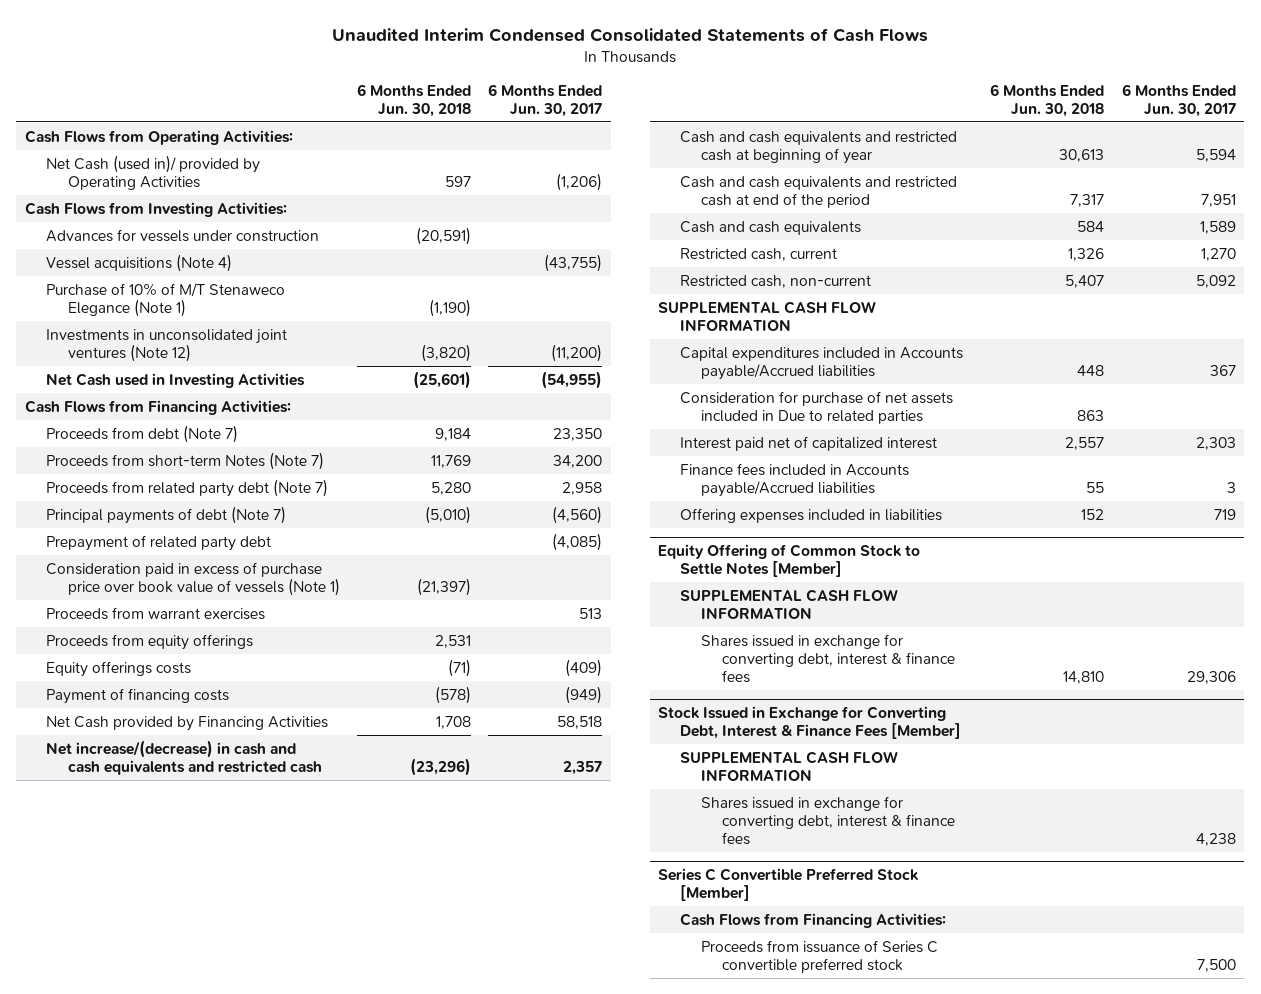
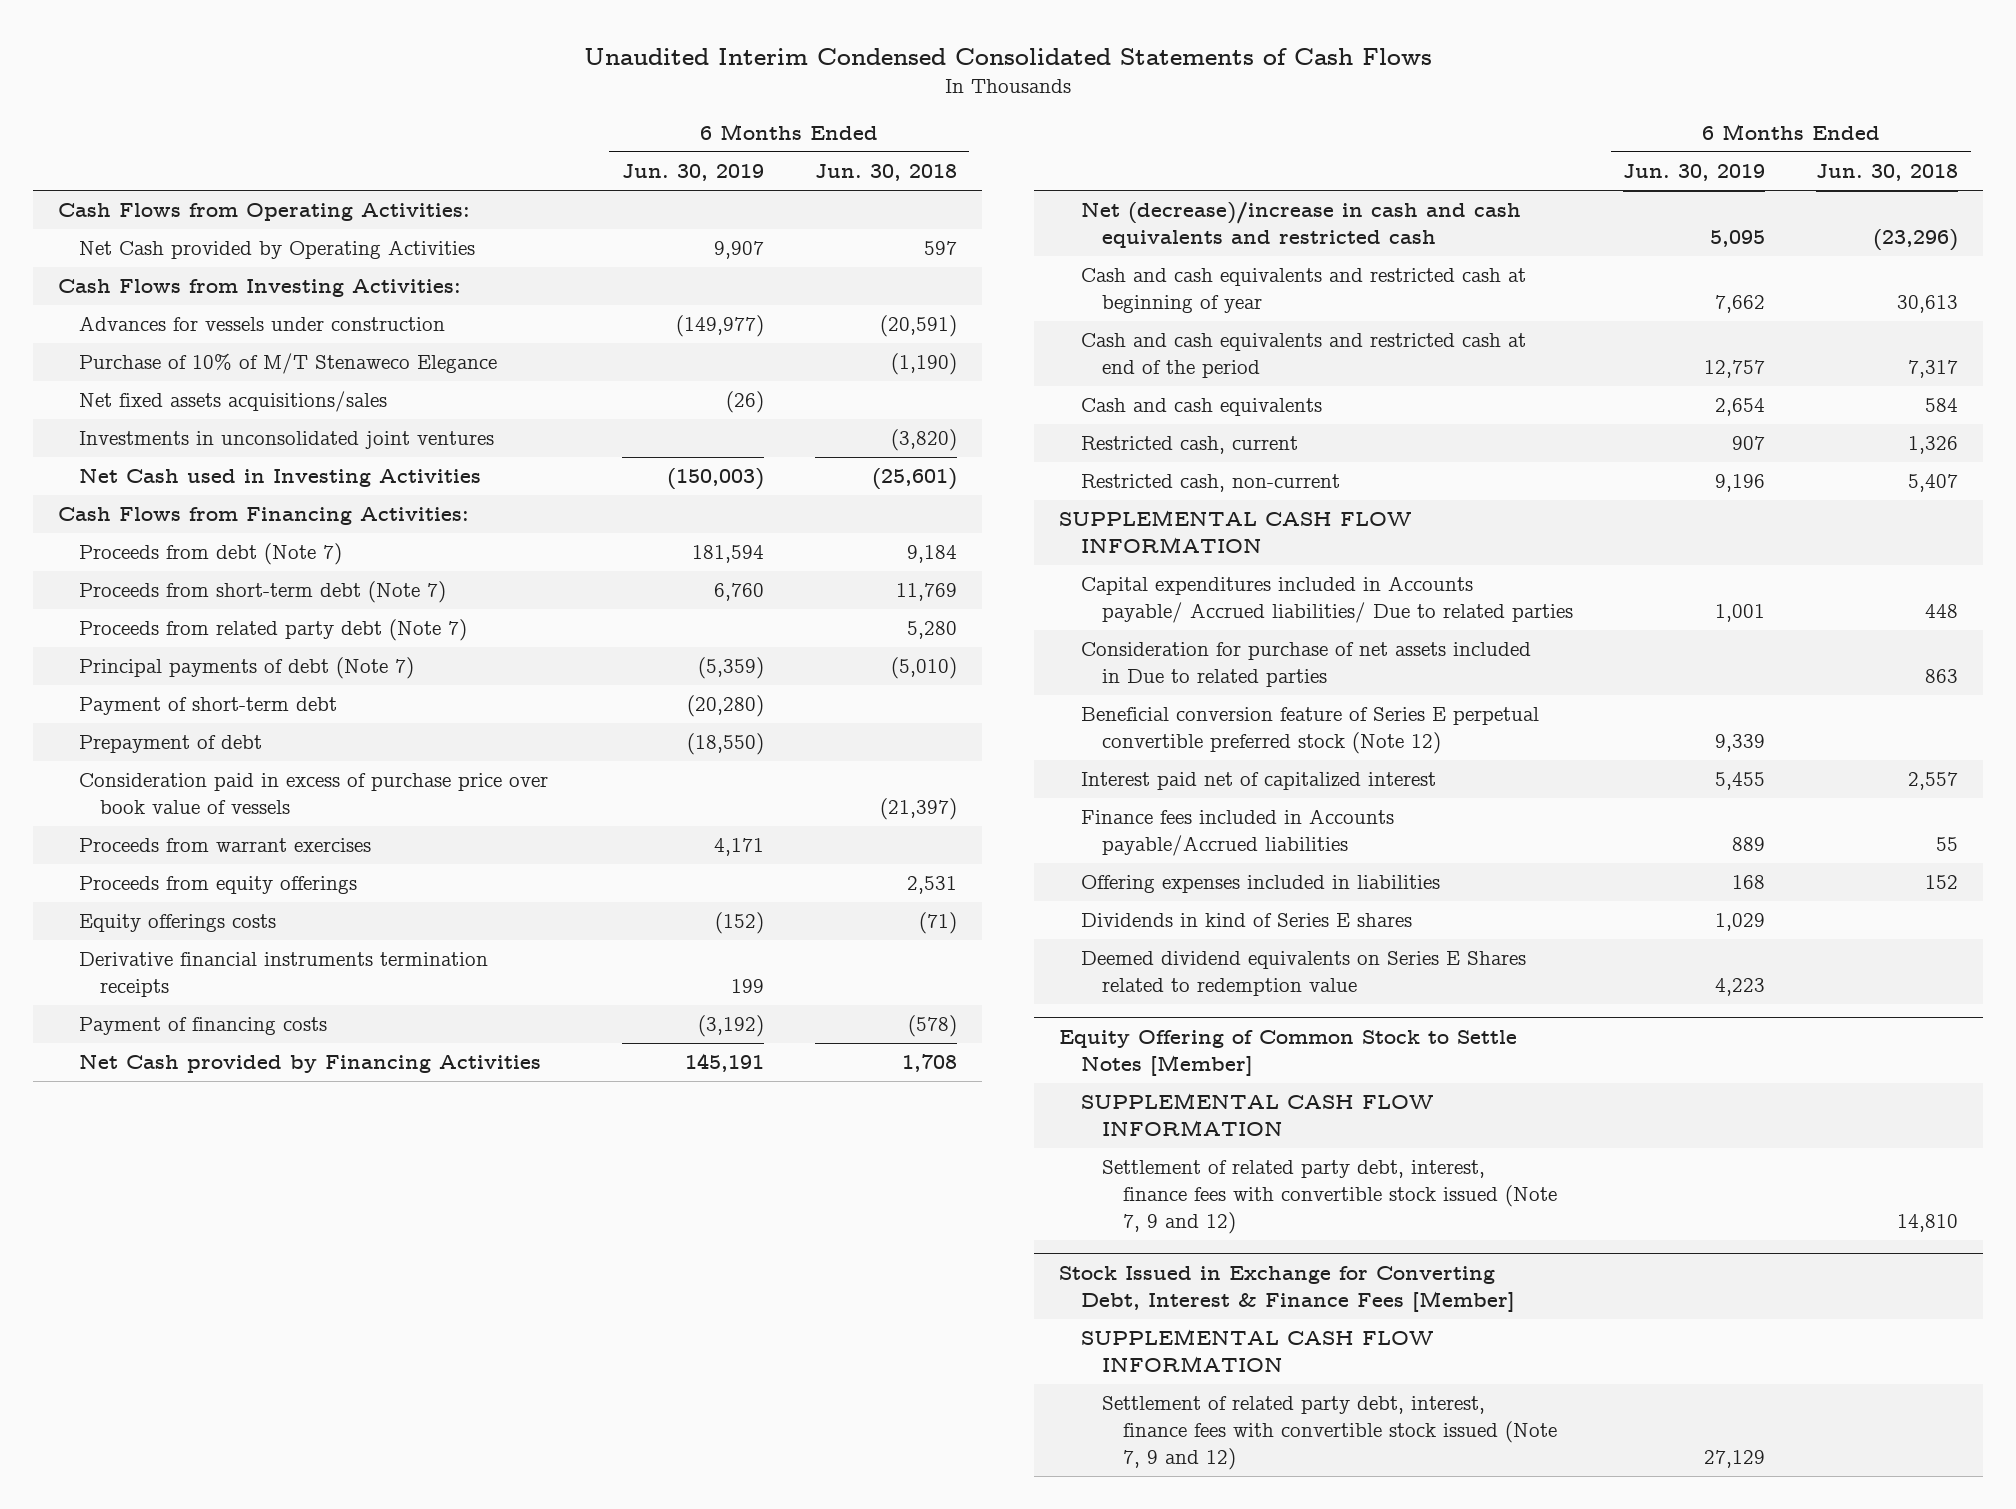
- | 6 Months Ended Jun. 30, 2018 | 6 Months Ended Jun. 30, 2017
+ | 6 Months Ended Jun. 30, 2019 | 6 Months Ended Jun. 30, 2018
- Net Cash (used in)/ provided by Operating Activities | 597 | (1,206)
+ Net Cash provided by Operating Activities | 9,907 | 597
- Vessel acquisitions (Note 4) | | (43,755)
- Purchase of 10% of M/T Stenaweco Elegance (Note 1) | (1,190) |
- Investments in unconsolidated joint ventures (Note 12) | (3,820) | (11,200)
+ Purchase of 10% of M/T Stenaweco Elegance | | (1,190)
+ Net fixed assets acquisitions/sales | (26) |
+ Investments in unconsolidated joint ventures | | (3,820)
- Proceeds from short-term Notes (Note 7) | 11,769 | 34,200
+ Proceeds from short-term debt (Note 7) | 6,760 | 11,769
- Prepayment of related party debt | | (4,085)
- Consideration paid in excess of purchase price over book value of vessels (Note 1) | (21,397) |
+ Payment of short-term debt | (20,280) |
+ Prepayment of debt | (18,550) |
+ Consideration paid in excess of purchase price over book value of vessels | | (21,397)
+ Derivative financial instruments termination receipts | 199 |
- Net increase/(decrease) in cash and cash equivalents and restricted cash | (23,296) | 2,357
+ Net (decrease)/increase in cash and cash equivalents and restricted cash | 5,095 | (23,296)
- Capital expenditures included in Accounts payable/Accrued liabilities | 448 | 367
+ Capital expenditures included in Accounts payable/ Accrued liabilities/ Due to related parties | 1,001 | 448
+ Beneficial conversion feature of Series E perpetual convertible preferred stock (Note 12) | 9,339 |
+ Dividends in kind of Series E shares | 1,029 |
+ Deemed dividend equivalents on Series E Shares related to redemption value | 4,223 |
@ Equity Offering of Common Stock to Settle Notes [Member]
- Shares issued in exchange for converting debt, interest & finance fees | 14,810 | 29,306
+ Settlement of related party debt, interest, finance fees with convertible stock issued (Note 7, 9 and 12) | | 14,810
@ Stock Issued in Exchange for Converting Debt, Interest & Finance Fees [Member]
- Shares issued in exchange for converting debt, interest & finance fees | | 4,238
- Series C Convertible Preferred Stock [Member]
- Cash Flows from Financing Activities:
- Proceeds from issuance of Series C convertible preferred stock | | 7,500
@ Stock Issued in Exchange for Converting Debt, Interest & Finance Fees [Member]
+ Settlement of related party debt, interest, finance fees with convertible stock issued (Note 7, 9 and 12) | 27,129 |

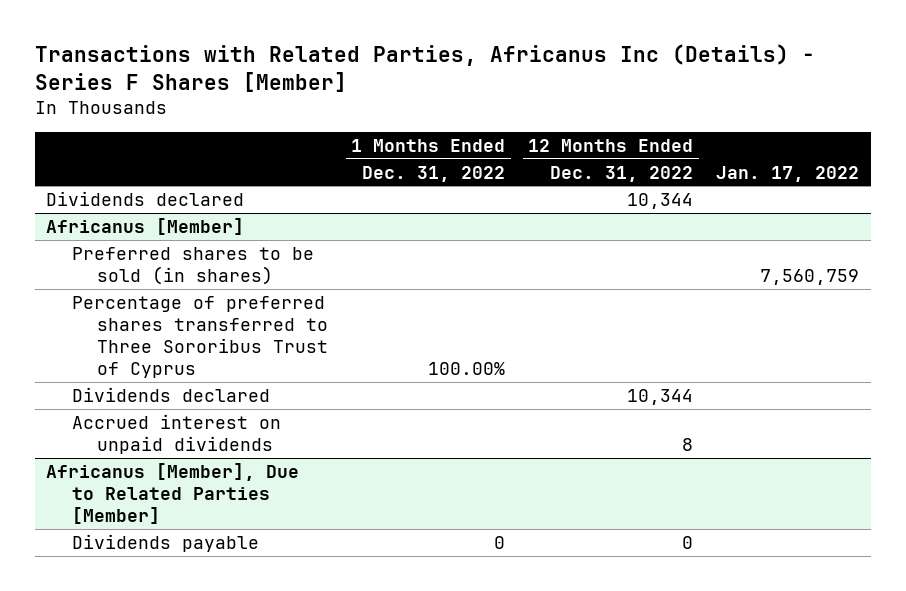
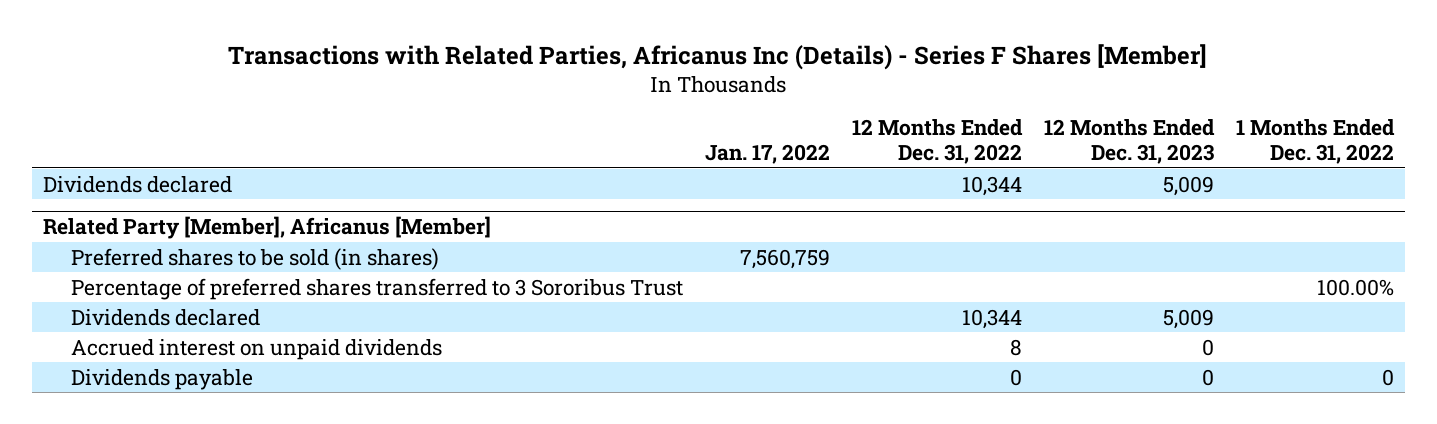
- | 1 Months Ended Dec. 31, 2022 | 12 Months Ended Dec. 31, 2022 | Jan. 17, 2022
+ | Jan. 17, 2022 | 12 Months Ended Dec. 31, 2022 | 12 Months Ended Dec. 31, 2023 | 1 Months Ended Dec. 31, 2022
- Africanus [Member]
+ Related Party [Member], Africanus [Member]
- Percentage of preferred shares transferred to Three Sororibus Trust of Cyprus | 100.00% | |
+ Percentage of preferred shares transferred to 3 Sororibus Trust | | | | 100.00%
- Africanus [Member], Due to Related Parties [Member]

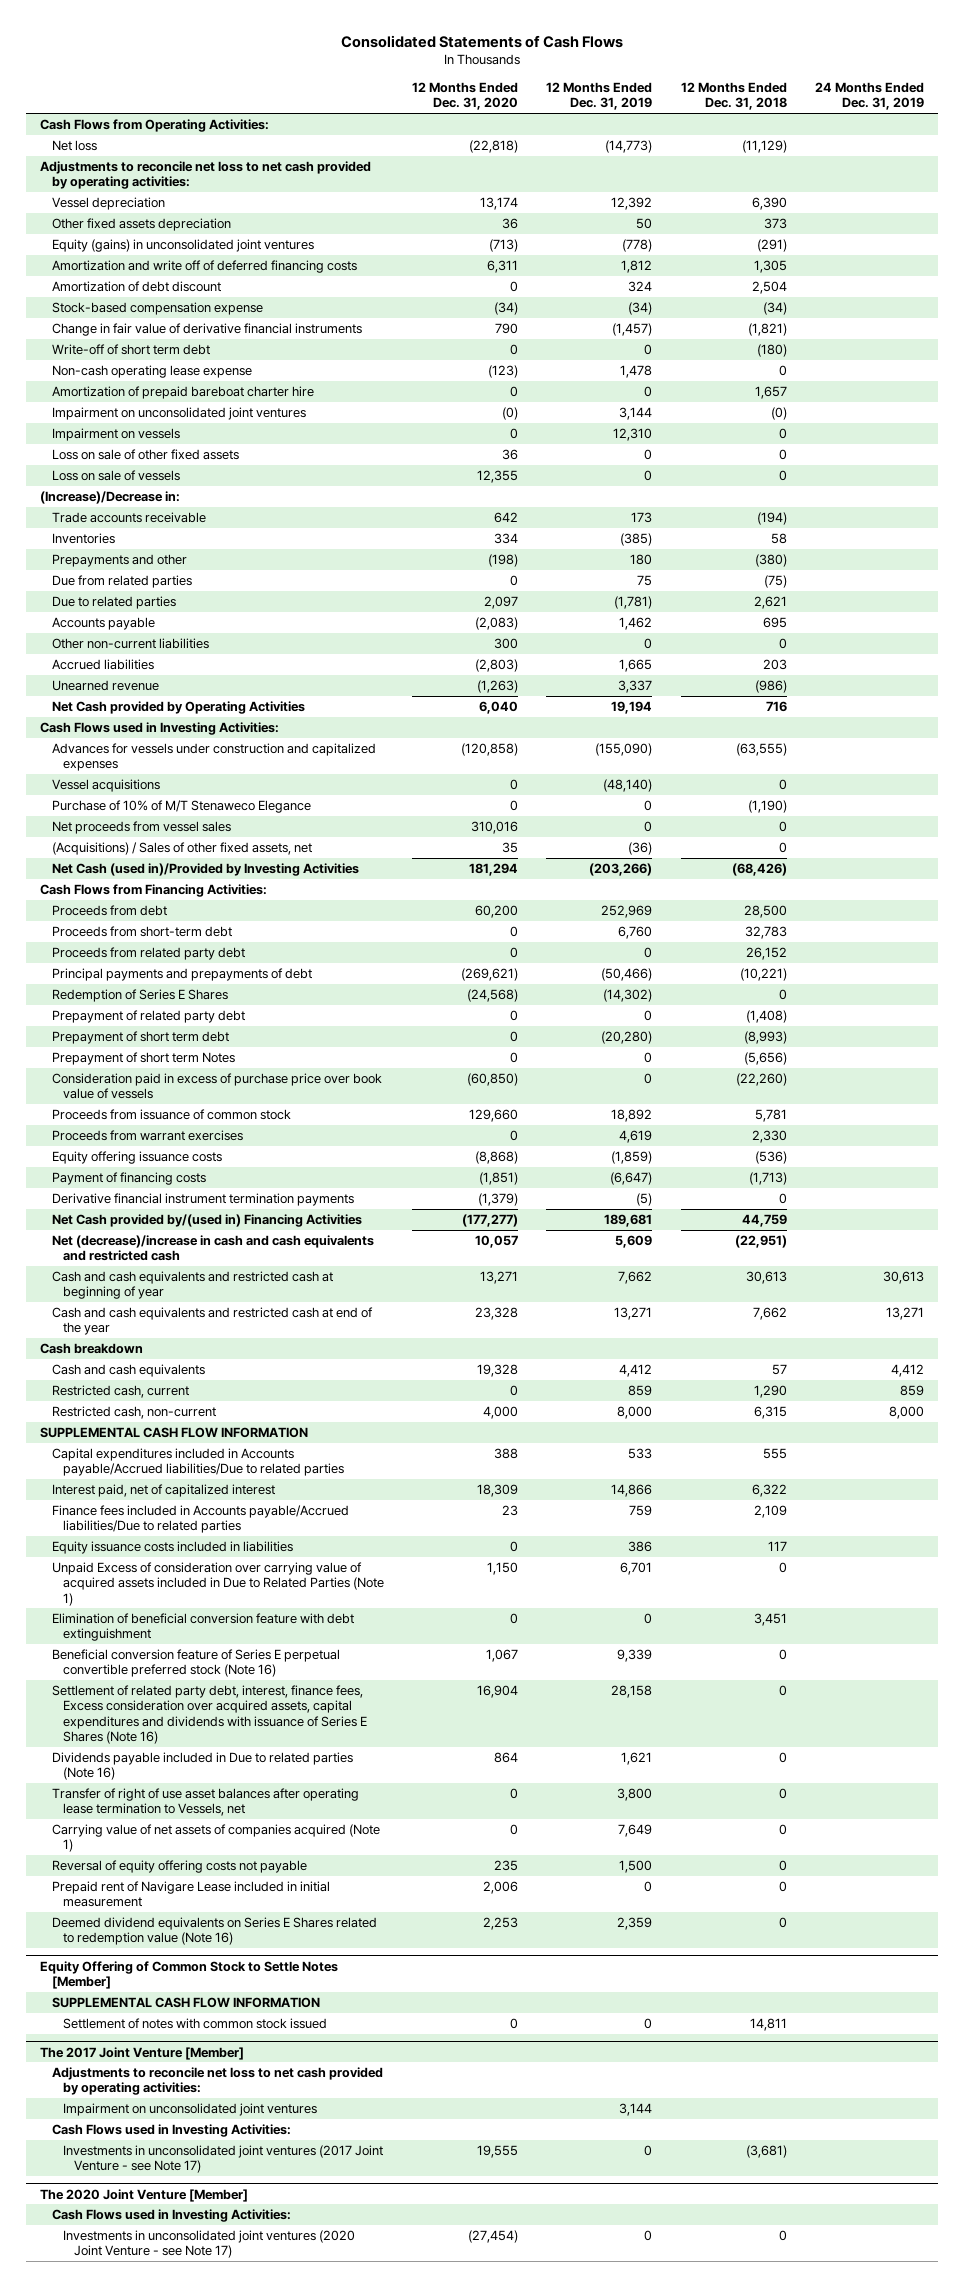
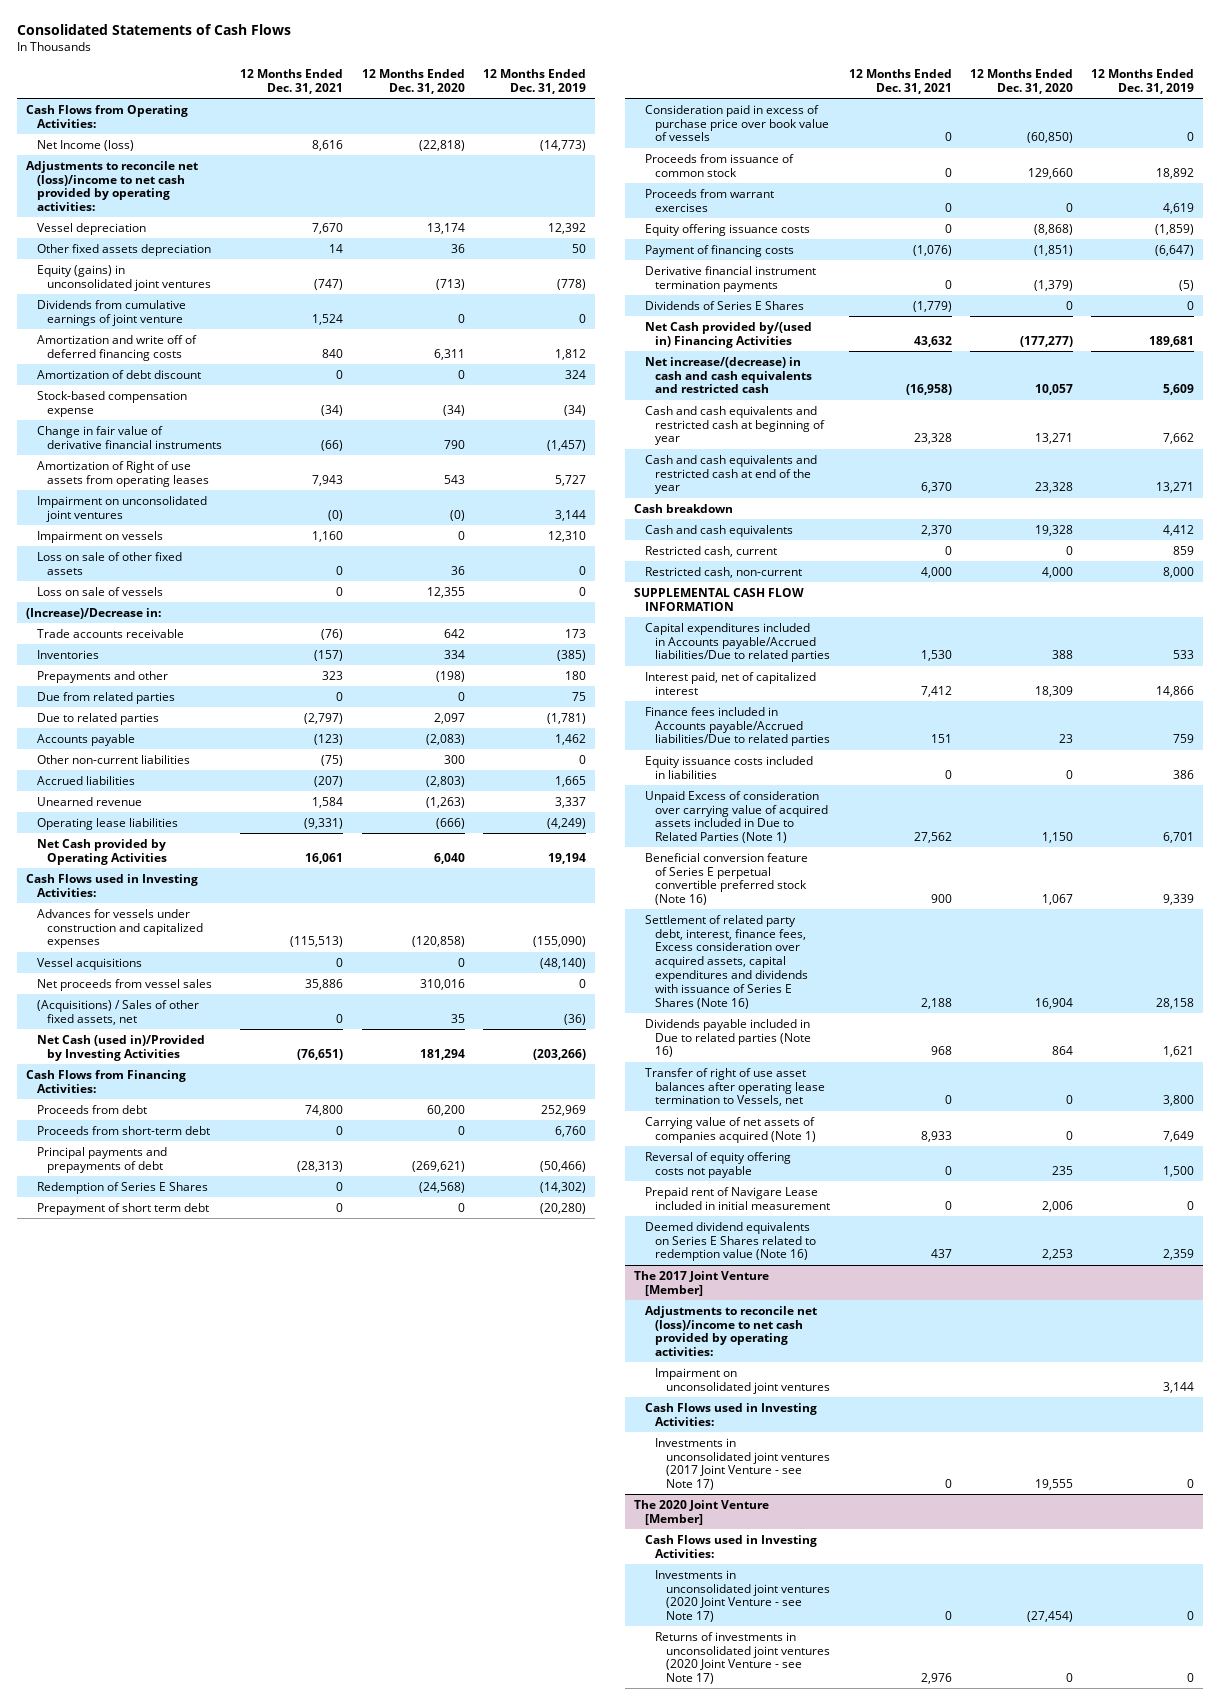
- | 12 Months Ended Dec. 31, 2020 | 12 Months Ended Dec. 31, 2019 | 12 Months Ended Dec. 31, 2018 | 24 Months Ended Dec. 31, 2019
+ | 12 Months Ended Dec. 31, 2021 | 12 Months Ended Dec. 31, 2020 | 12 Months Ended Dec. 31, 2019
- Net loss | (22,818) | (14,773) | (11,129) |
- Adjustments to reconcile net loss to net cash provided by operating activities:
+ Net Income (loss) | 8,616 | (22,818) | (14,773)
+ Adjustments to reconcile net (loss)/income to net cash provided by operating activities:
+ Dividends from cumulative earnings of joint venture | 1,524 | 0 | 0
- Write-off of short term debt | 0 | 0 | (180) |
- Non-cash operating lease expense | (123) | 1,478 | 0 |
- Amortization of prepaid bareboat charter hire | 0 | 0 | 1,657 |
+ Amortization of Right of use assets from operating leases | 7,943 | 543 | 5,727
+ Operating lease liabilities | (9,331) | (666) | (4,249)
- Purchase of 10% of M/T Stenaweco Elegance | 0 | 0 | (1,190) |
- Proceeds from related party debt | 0 | 0 | 26,152 |
- Prepayment of related party debt | 0 | 0 | (1,408) |
- Prepayment of short term Notes | 0 | 0 | (5,656) |
+ Dividends of Series E Shares | (1,779) | 0 | 0
- Net (decrease)/increase in cash and cash equivalents and restricted cash | 10,057 | 5,609 | (22,951) |
+ Net increase/(decrease) in cash and cash equivalents and restricted cash | (16,958) | 10,057 | 5,609
- Elimination of beneficial conversion feature with debt extinguishment | 0 | 0 | 3,451 |
- Equity Offering of Common Stock to Settle Notes [Member]
- SUPPLEMENTAL CASH FLOW INFORMATION
- Settlement of notes with common stock issued | 0 | 0 | 14,811 |
@ The 2017 Joint Venture [Member]
- Adjustments to reconcile net loss to net cash provided by operating activities:
+ Adjustments to reconcile net (loss)/income to net cash provided by operating activities:
@ The 2020 Joint Venture [Member]
+ Returns of investments in unconsolidated joint ventures (2020 Joint Venture - see Note 17) | 2,976 | 0 | 0

